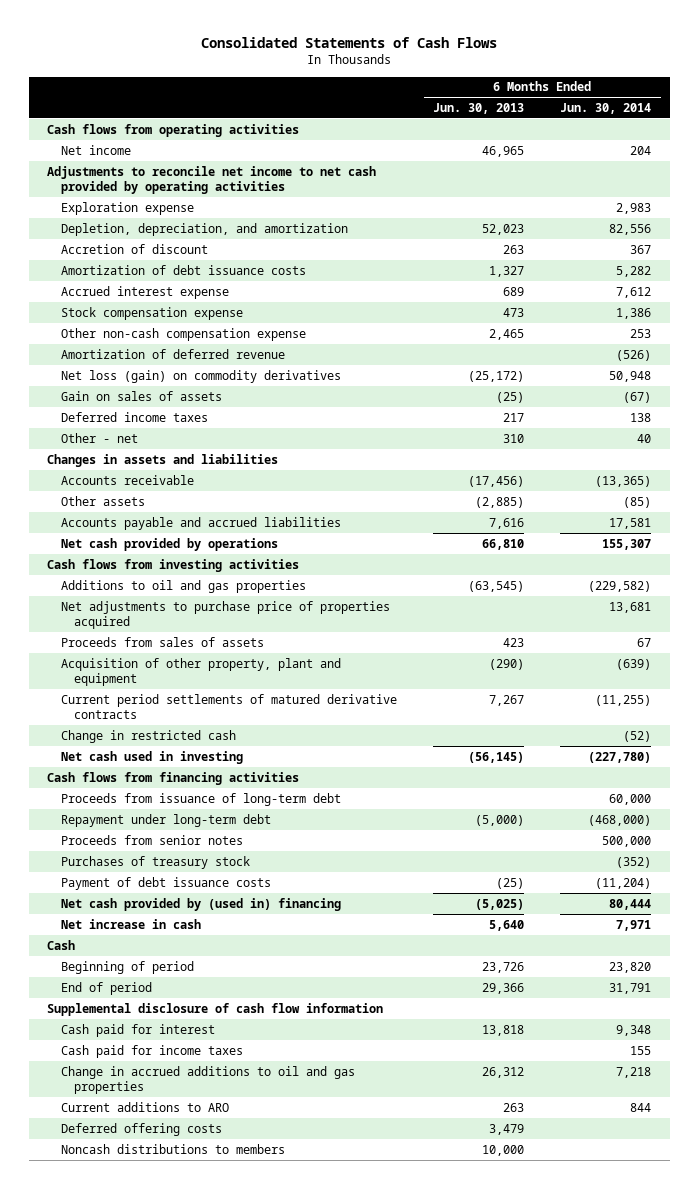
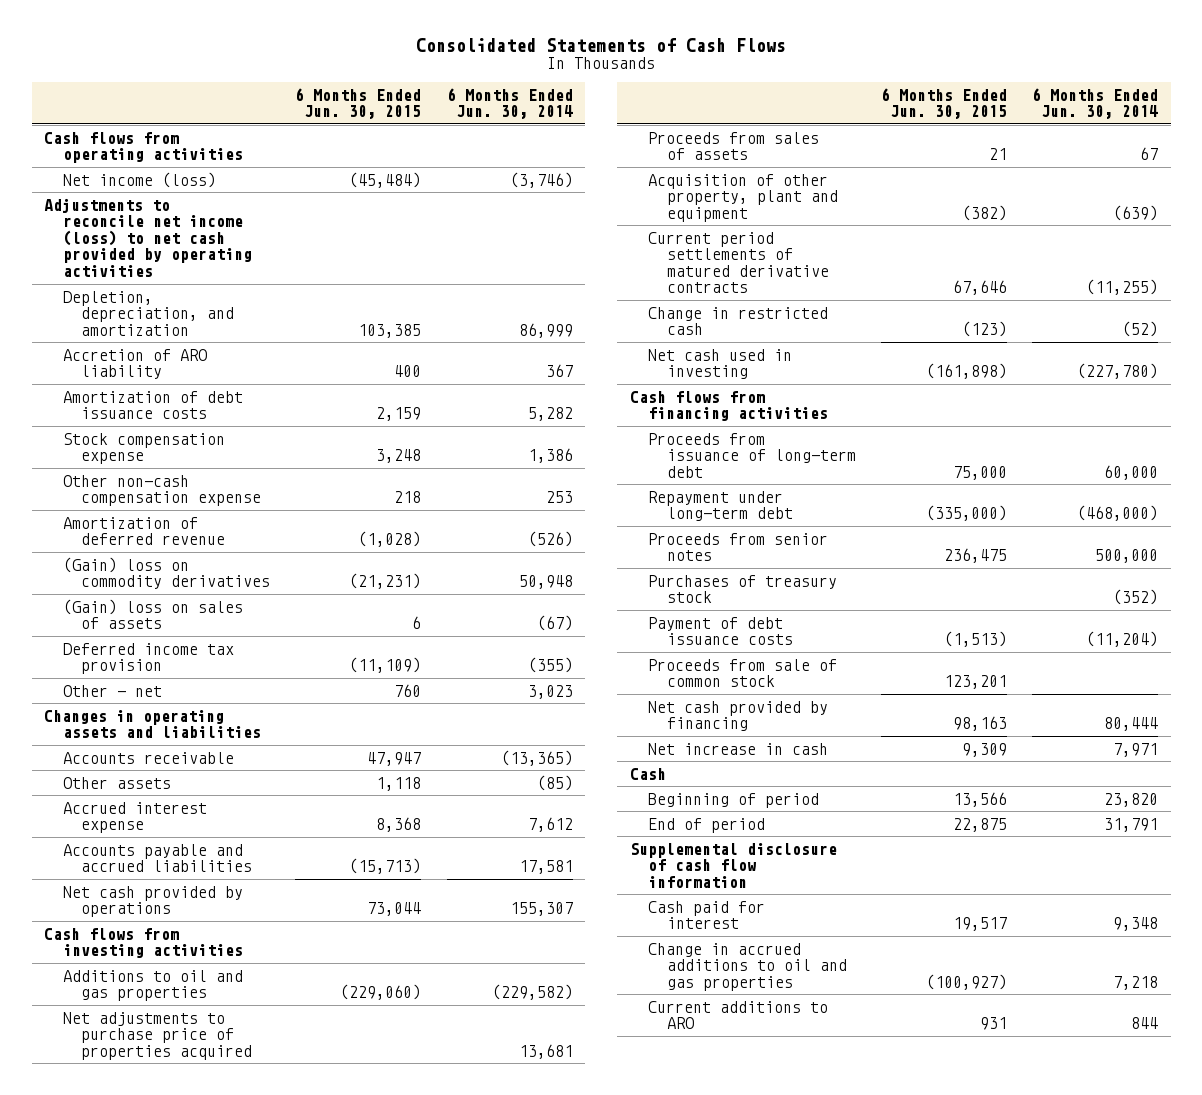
- | 6 Months Ended Jun. 30, 2013 | 6 Months Ended Jun. 30, 2014
+ | 6 Months Ended Jun. 30, 2015 | 6 Months Ended Jun. 30, 2014
- Net income | 46,965 | 204
- Adjustments to reconcile net income to net cash provided by operating activities
- Exploration expense | | 2,983
- Depletion, depreciation, and amortization | 52,023 | 82,556
- Accretion of discount | 263 | 367
+ Net income (loss) | (45,484) | (3,746)
+ Adjustments to reconcile net income (loss) to net cash provided by operating activities
+ Depletion, depreciation, and amortization | 103,385 | 86,999
+ Accretion of ARO liability | 400 | 367
- Net loss (gain) on commodity derivatives | (25,172) | 50,948
- Gain on sales of assets | (25) | (67)
- Deferred income taxes | 217 | 138
- Other - net | 310 | 40
- Changes in assets and liabilities
+ (Gain) loss on commodity derivatives | (21,231) | 50,948
+ (Gain) loss on sales of assets | 6 | (67)
+ Deferred income tax provision | (11,109) | (355)
+ Other - net | 760 | 3,023
+ Changes in operating assets and liabilities
moved down: Accrued interest expense | 8,368 | 7,612
- Net cash provided by (used in) financing | (5,025) | 80,444
+ Proceeds from sale of common stock | 123,201 |
+ Net cash provided by financing | 98,163 | 80,444
- Cash paid for income taxes | | 155
- Deferred offering costs | 3,479 |
- Noncash distributions to members | 10,000 |

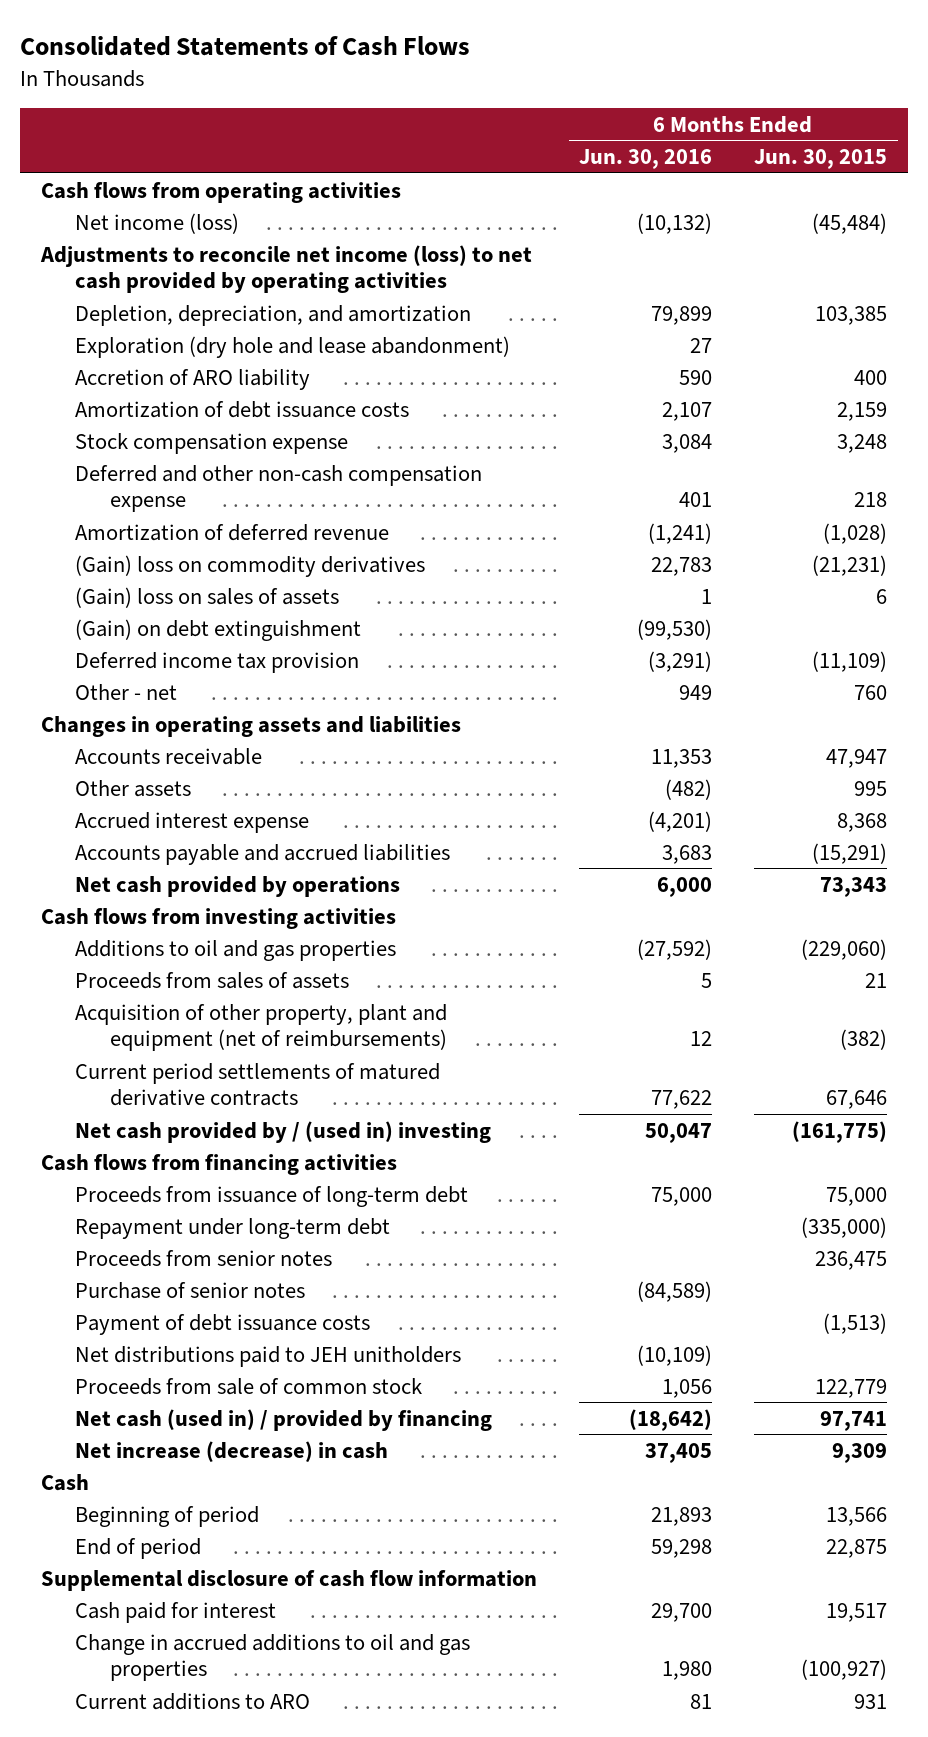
- | 6 Months Ended Jun. 30, 2015 | 6 Months Ended Jun. 30, 2014
+ | 6 Months Ended Jun. 30, 2016 | 6 Months Ended Jun. 30, 2015
+ Exploration (dry hole and lease abandonment) | 27 |
- Other non-cash compensation expense | 218 | 253
+ Deferred and other non-cash compensation expense | 401 | 218
+ (Gain) on debt extinguishment | (99,530) |
- Other assets | 1,118 | (85)
+ Other assets | (482) | 995
- Accounts payable and accrued liabilities | (15,713) | 17,581
- Net cash provided by operations | 73,044 | 155,307
+ Accounts payable and accrued liabilities | 3,683 | (15,291)
+ Net cash provided by operations | 6,000 | 73,343
- Net adjustments to purchase price of properties acquired | | 13,681
- Acquisition of other property, plant and equipment | (382) | (639)
+ Acquisition of other property, plant and equipment (net of reimbursements) | 12 | (382)
- Change in restricted cash | (123) | (52)
- Net cash used in investing | (161,898) | (227,780)
+ Net cash provided by / (used in) investing | 50,047 | (161,775)
- Purchases of treasury stock | | (352)
+ Purchase of senior notes | (84,589) |
- Proceeds from sale of common stock | 123,201 |
- Net cash provided by financing | 98,163 | 80,444
- Net increase in cash | 9,309 | 7,971
+ Net distributions paid to JEH unitholders | (10,109) |
+ Proceeds from sale of common stock | 1,056 | 122,779
+ Net cash (used in) / provided by financing | (18,642) | 97,741
+ Net increase (decrease) in cash | 37,405 | 9,309

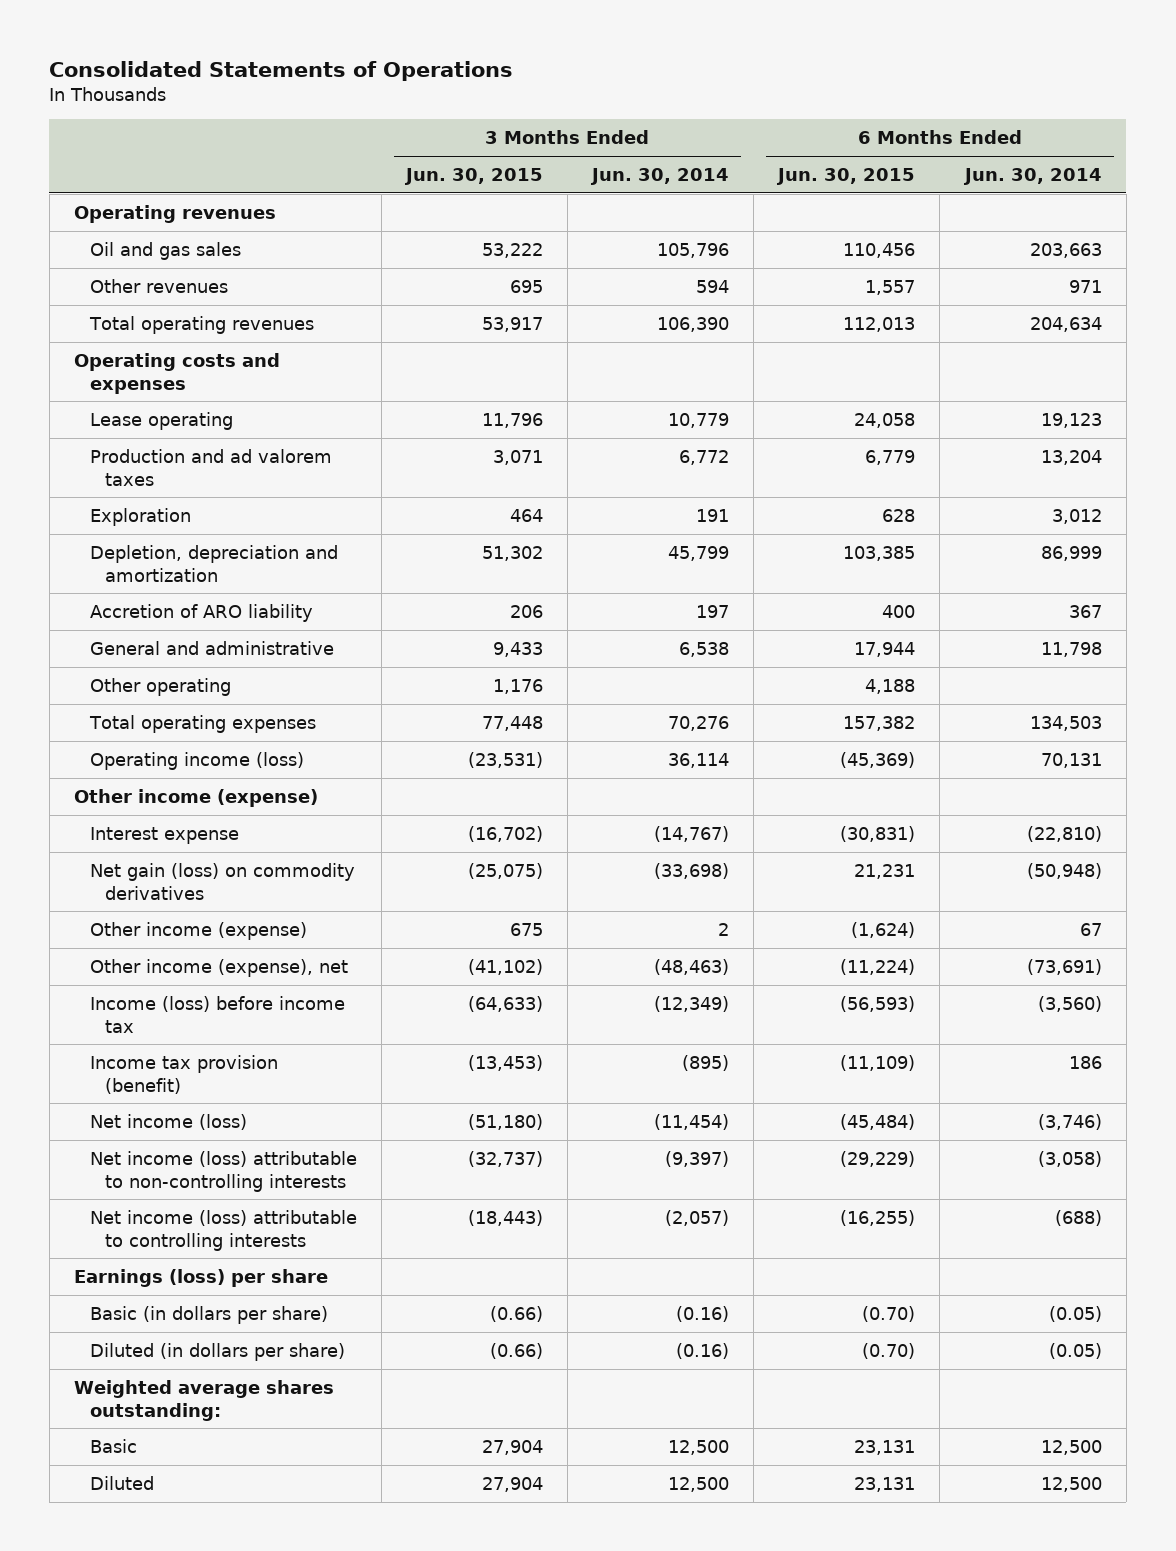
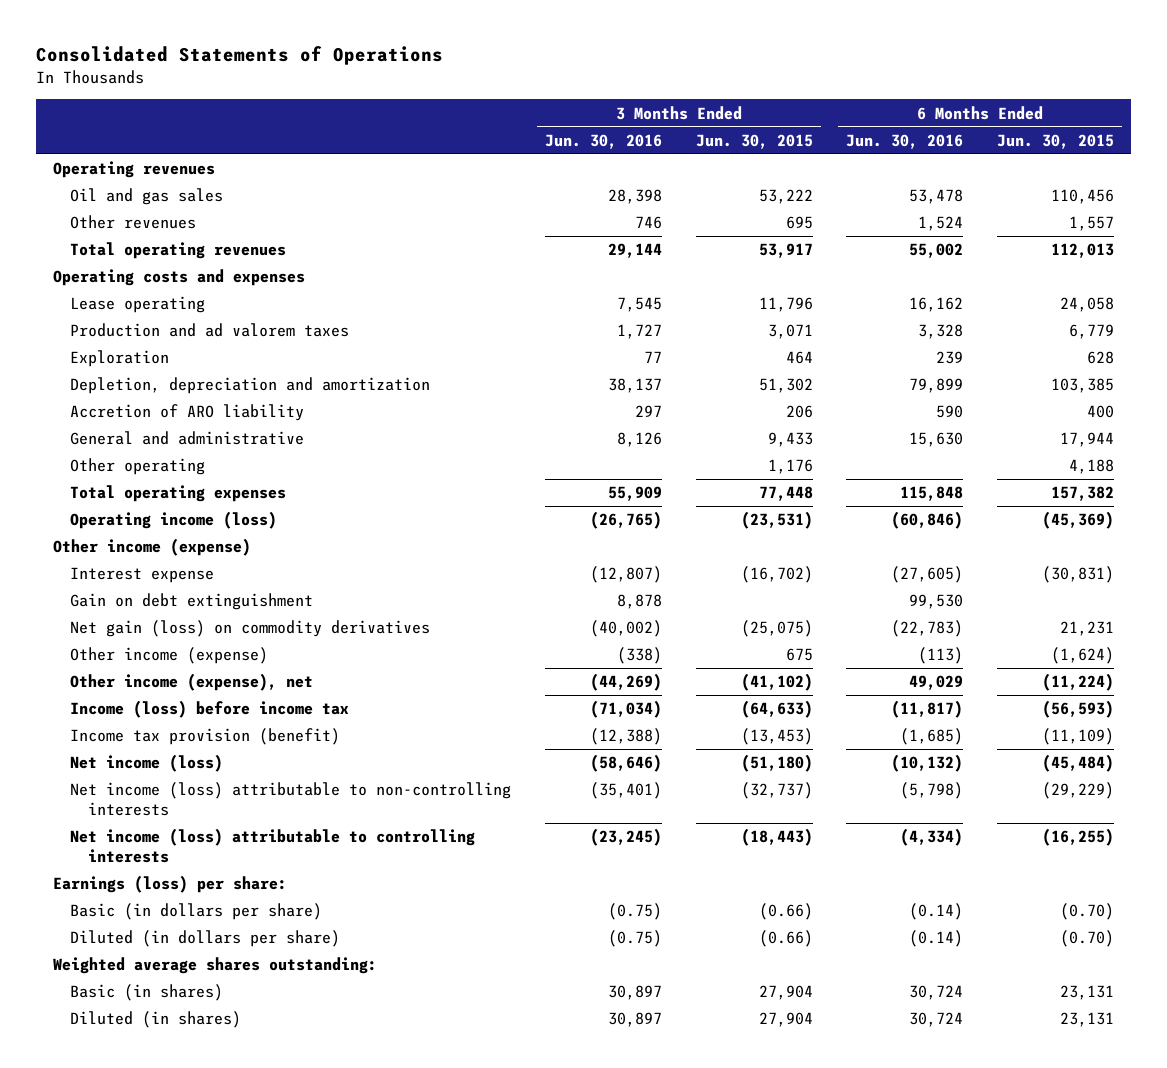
- | 3 Months Ended Jun. 30, 2015 | 3 Months Ended Jun. 30, 2014 | 6 Months Ended Jun. 30, 2015 | 6 Months Ended Jun. 30, 2014
+ | 3 Months Ended Jun. 30, 2016 | 3 Months Ended Jun. 30, 2015 | 6 Months Ended Jun. 30, 2016 | 6 Months Ended Jun. 30, 2015
+ Gain on debt extinguishment | 8,878 | | 99,530 |
- Earnings (loss) per share
+ Earnings (loss) per share:
- Basic | 27,904 | 12,500 | 23,131 | 12,500
- Diluted | 27,904 | 12,500 | 23,131 | 12,500
+ Basic (in shares) | 30,897 | 27,904 | 30,724 | 23,131
+ Diluted (in shares) | 30,897 | 27,904 | 30,724 | 23,131

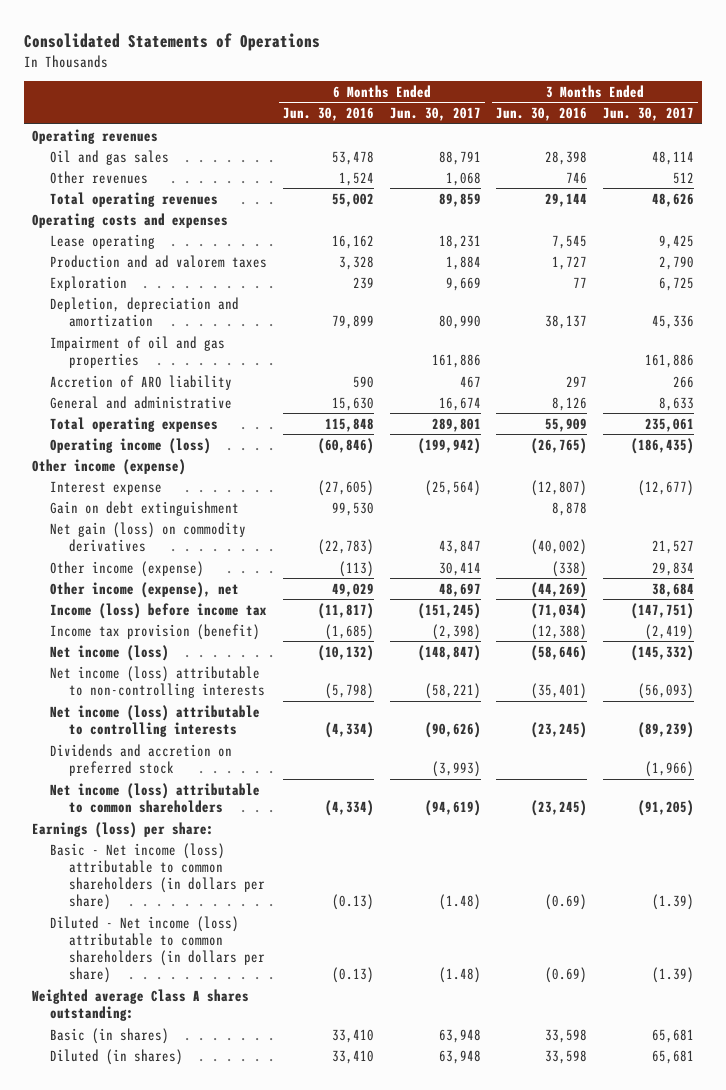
- | 3 Months Ended Jun. 30, 2016 | 3 Months Ended Jun. 30, 2015 | 6 Months Ended Jun. 30, 2016 | 6 Months Ended Jun. 30, 2015
+ | 6 Months Ended Jun. 30, 2016 | 6 Months Ended Jun. 30, 2017 | 3 Months Ended Jun. 30, 2016 | 3 Months Ended Jun. 30, 2017
+ Impairment of oil and gas properties | | 161,886 | | 161,886
- Other operating | | 1,176 | | 4,188
+ Dividends and accretion on preferred stock | | (3,993) | | (1,966)
+ Net income (loss) attributable to common shareholders | (4,334) | (94,619) | (23,245) | (91,205)
- Basic (in dollars per share) | (0.75) | (0.66) | (0.14) | (0.70)
- Diluted (in dollars per share) | (0.75) | (0.66) | (0.14) | (0.70)
- Weighted average shares outstanding:
- Basic (in shares) | 30,897 | 27,904 | 30,724 | 23,131
- Diluted (in shares) | 30,897 | 27,904 | 30,724 | 23,131
+ Basic - Net income (loss) attributable to common shareholders (in dollars per share) | (0.13) | (1.48) | (0.69) | (1.39)
+ Diluted - Net income (loss) attributable to common shareholders (in dollars per share) | (0.13) | (1.48) | (0.69) | (1.39)
+ Weighted average Class A shares outstanding:
+ Basic (in shares) | 33,410 | 63,948 | 33,598 | 65,681
+ Diluted (in shares) | 33,410 | 63,948 | 33,598 | 65,681

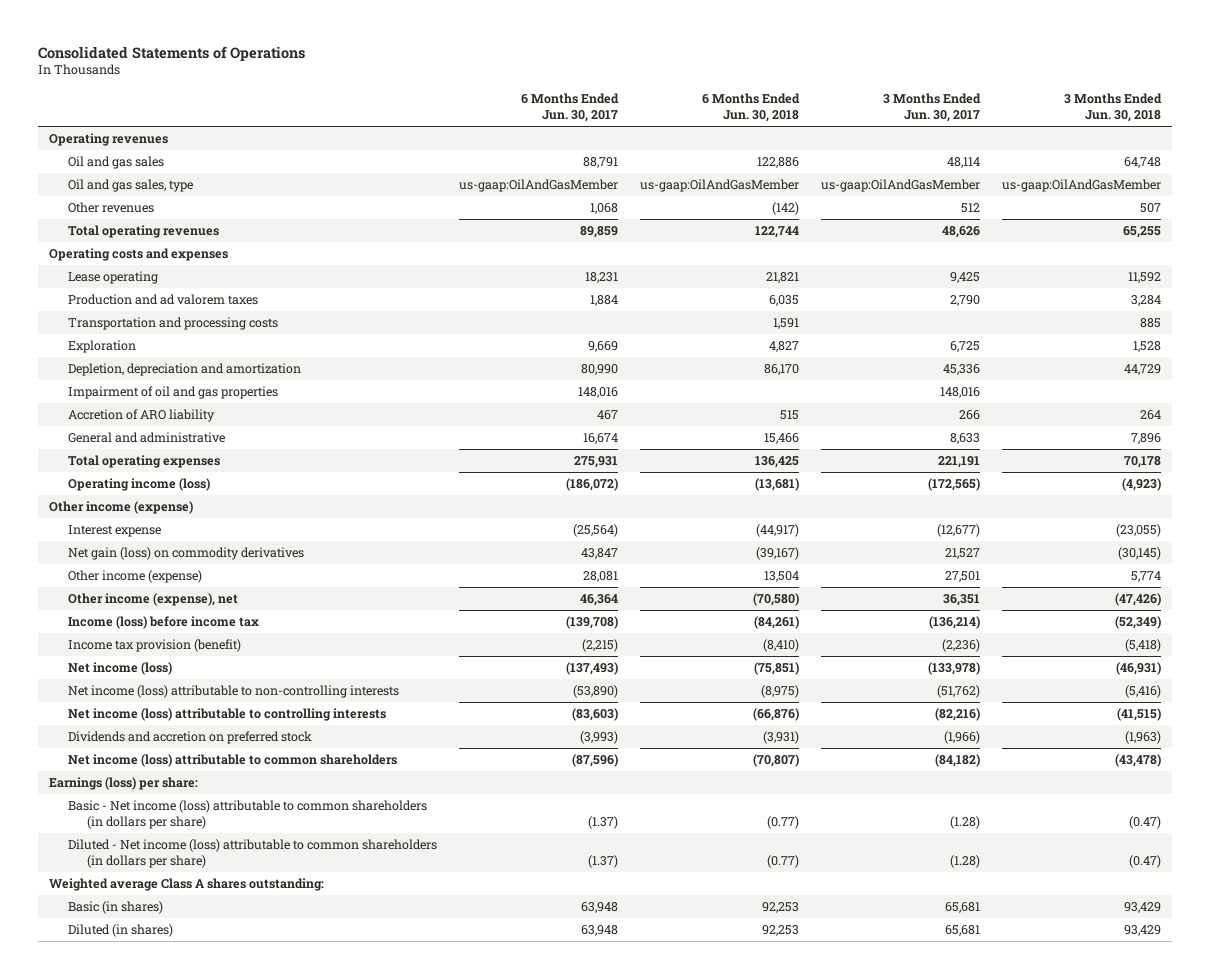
- | 6 Months Ended Jun. 30, 2016 | 6 Months Ended Jun. 30, 2017 | 3 Months Ended Jun. 30, 2016 | 3 Months Ended Jun. 30, 2017
+ | 6 Months Ended Jun. 30, 2017 | 6 Months Ended Jun. 30, 2018 | 3 Months Ended Jun. 30, 2017 | 3 Months Ended Jun. 30, 2018
+ Oil and gas sales, type | us-gaap:OilAndGasMember | us-gaap:OilAndGasMember | us-gaap:OilAndGasMember | us-gaap:OilAndGasMember
+ Transportation and processing costs | | 1,591 | | 885
- Impairment of oil and gas properties | | 161,886 | | 161,886
+ Impairment of oil and gas properties | 148,016 | | 148,016 |
- Total operating expenses | 115,848 | 289,801 | 55,909 | 235,061
- Operating income (loss) | (60,846) | (199,942) | (26,765) | (186,435)
+ Total operating expenses | 275,931 | 136,425 | 221,191 | 70,178
+ Operating income (loss) | (186,072) | (13,681) | (172,565) | (4,923)
- Gain on debt extinguishment | 99,530 | | 8,878 |
- Other income (expense) | (113) | 30,414 | (338) | 29,834
- Other income (expense), net | 49,029 | 48,697 | (44,269) | 38,684
- Income (loss) before income tax | (11,817) | (151,245) | (71,034) | (147,751)
- Income tax provision (benefit) | (1,685) | (2,398) | (12,388) | (2,419)
- Net income (loss) | (10,132) | (148,847) | (58,646) | (145,332)
- Net income (loss) attributable to non-controlling interests | (5,798) | (58,221) | (35,401) | (56,093)
- Net income (loss) attributable to controlling interests | (4,334) | (90,626) | (23,245) | (89,239)
+ Other income (expense) | 28,081 | 13,504 | 27,501 | 5,774
+ Other income (expense), net | 46,364 | (70,580) | 36,351 | (47,426)
+ Income (loss) before income tax | (139,708) | (84,261) | (136,214) | (52,349)
+ Income tax provision (benefit) | (2,215) | (8,410) | (2,236) | (5,418)
+ Net income (loss) | (137,493) | (75,851) | (133,978) | (46,931)
+ Net income (loss) attributable to non-controlling interests | (53,890) | (8,975) | (51,762) | (5,416)
+ Net income (loss) attributable to controlling interests | (83,603) | (66,876) | (82,216) | (41,515)
- Net income (loss) attributable to common shareholders | (4,334) | (94,619) | (23,245) | (91,205)
+ Net income (loss) attributable to common shareholders | (87,596) | (70,807) | (84,182) | (43,478)
- Basic - Net income (loss) attributable to common shareholders (in dollars per share) | (0.13) | (1.48) | (0.69) | (1.39)
- Diluted - Net income (loss) attributable to common shareholders (in dollars per share) | (0.13) | (1.48) | (0.69) | (1.39)
+ Basic - Net income (loss) attributable to common shareholders (in dollars per share) | (1.37) | (0.77) | (1.28) | (0.47)
+ Diluted - Net income (loss) attributable to common shareholders (in dollars per share) | (1.37) | (0.77) | (1.28) | (0.47)

